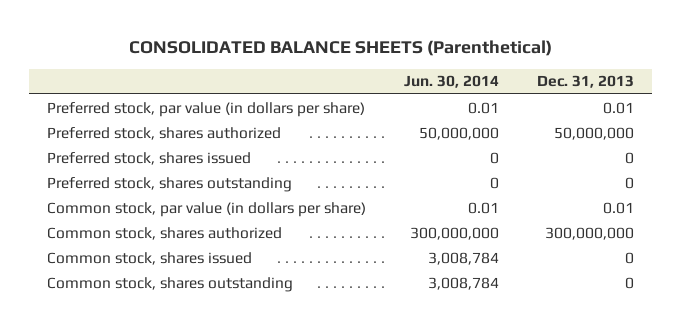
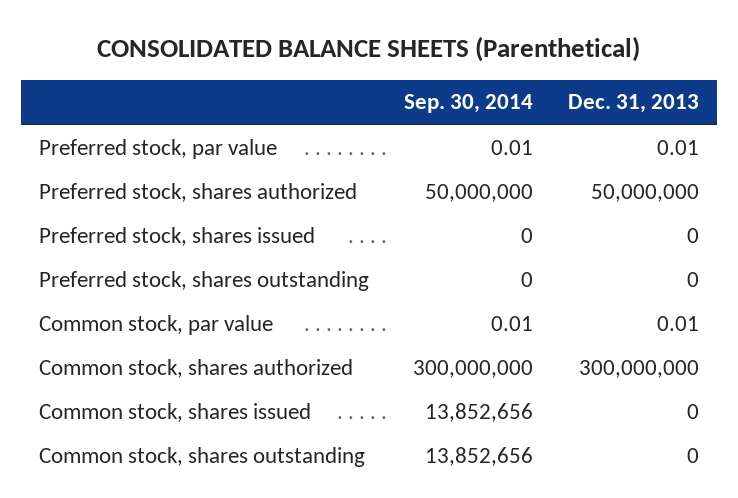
- | Jun. 30, 2014 | Dec. 31, 2013
+ | Sep. 30, 2014 | Dec. 31, 2013
- Preferred stock, par value (in dollars per share) | 0.01 | 0.01
+ Preferred stock, par value | 0.01 | 0.01
- Common stock, par value (in dollars per share) | 0.01 | 0.01
+ Common stock, par value | 0.01 | 0.01

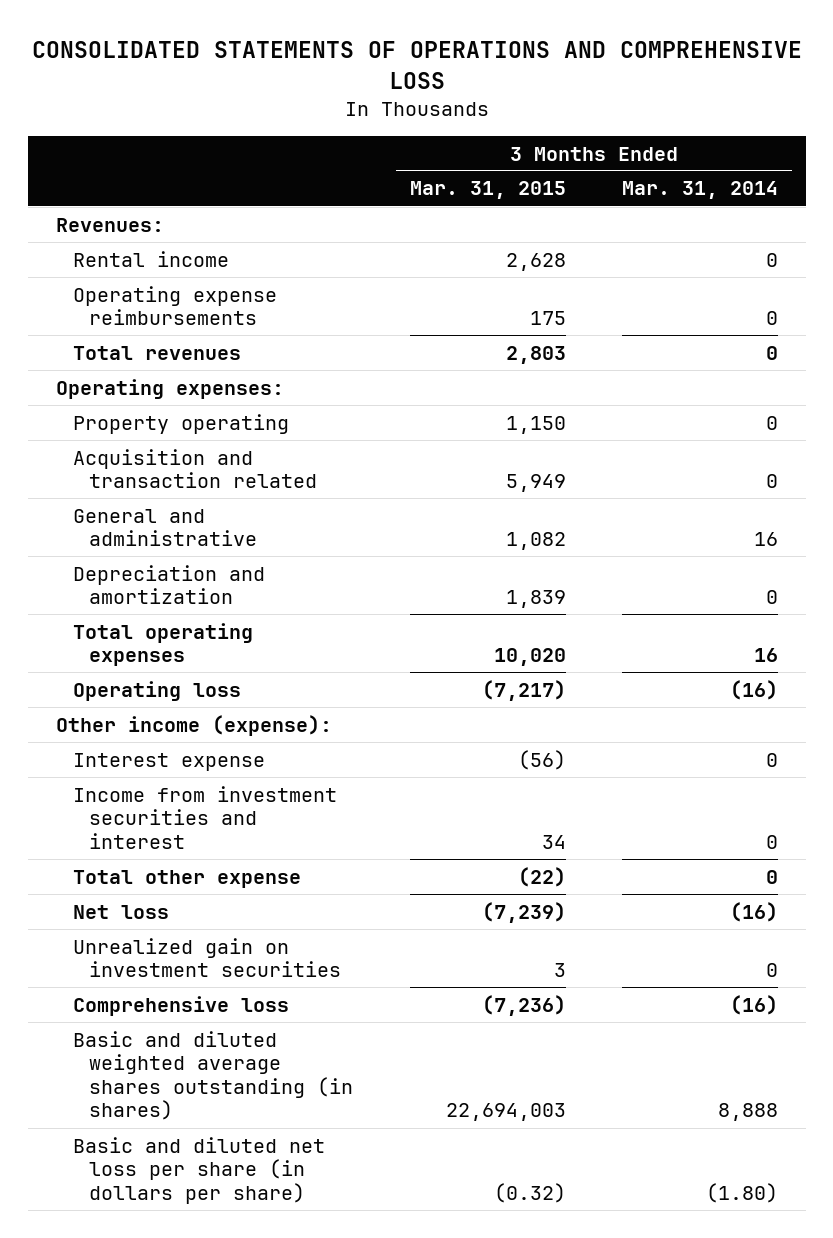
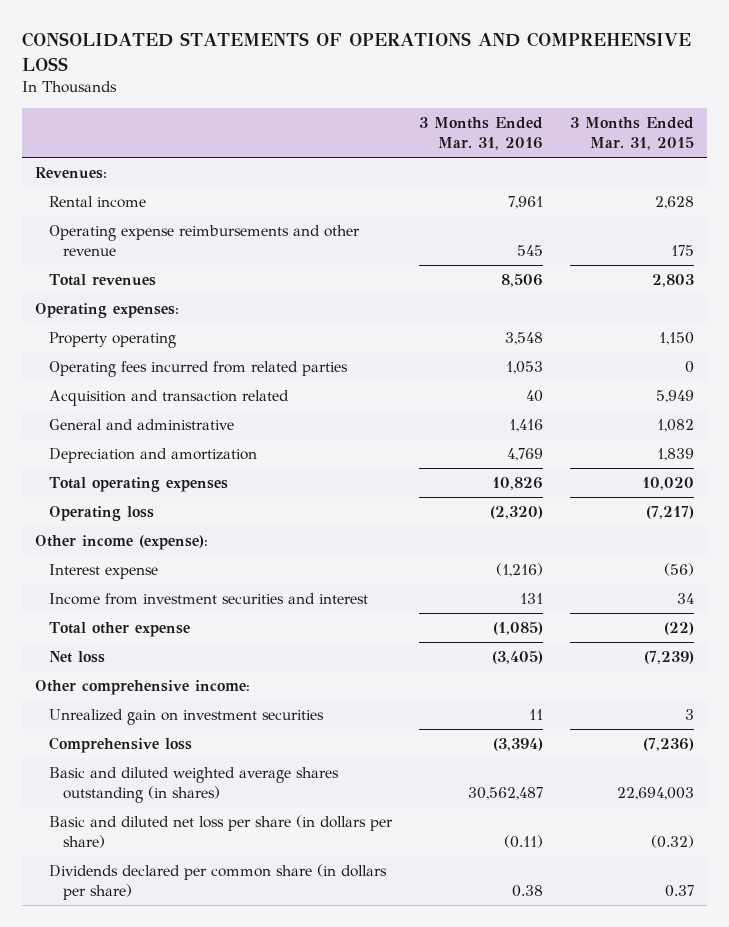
- | 3 Months Ended Mar. 31, 2015 | 3 Months Ended Mar. 31, 2014
+ | 3 Months Ended Mar. 31, 2016 | 3 Months Ended Mar. 31, 2015
- Operating expense reimbursements | 175 | 0
+ Operating expense reimbursements and other revenue | 545 | 175
+ Operating fees incurred from related parties | 1,053 | 0
+ Other comprehensive income:
+ Dividends declared per common share (in dollars per share) | 0.38 | 0.37

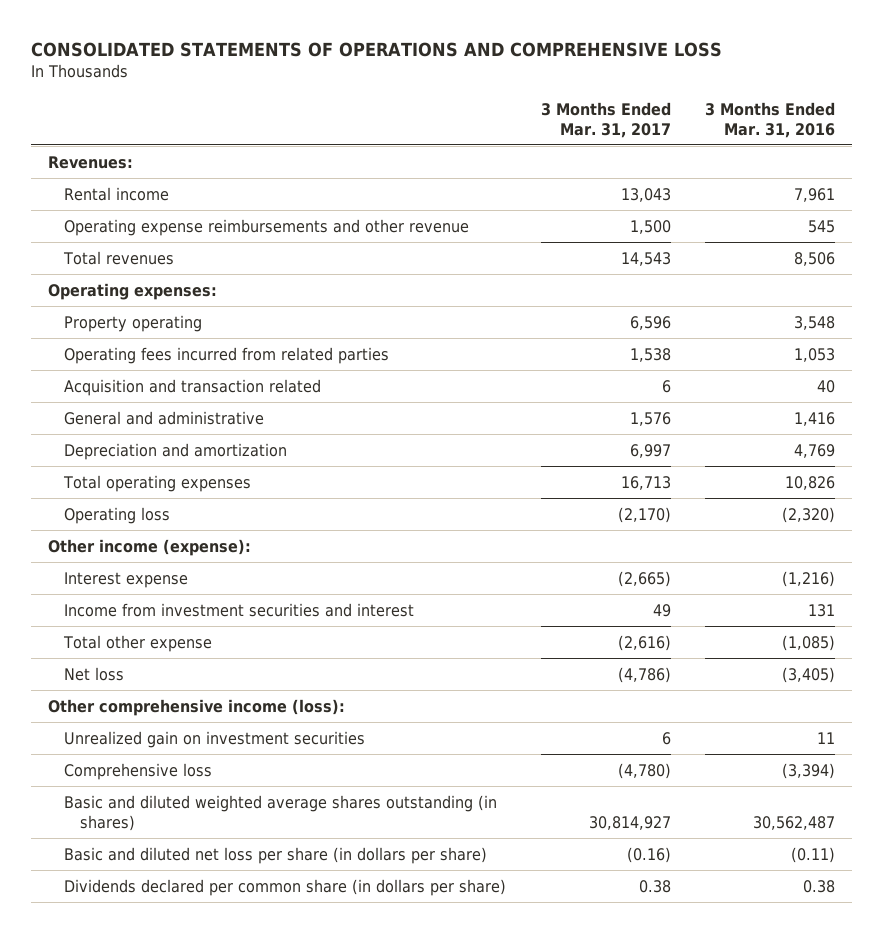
- | 3 Months Ended Mar. 31, 2016 | 3 Months Ended Mar. 31, 2015
+ | 3 Months Ended Mar. 31, 2017 | 3 Months Ended Mar. 31, 2016
- Other comprehensive income:
+ Other comprehensive income (loss):

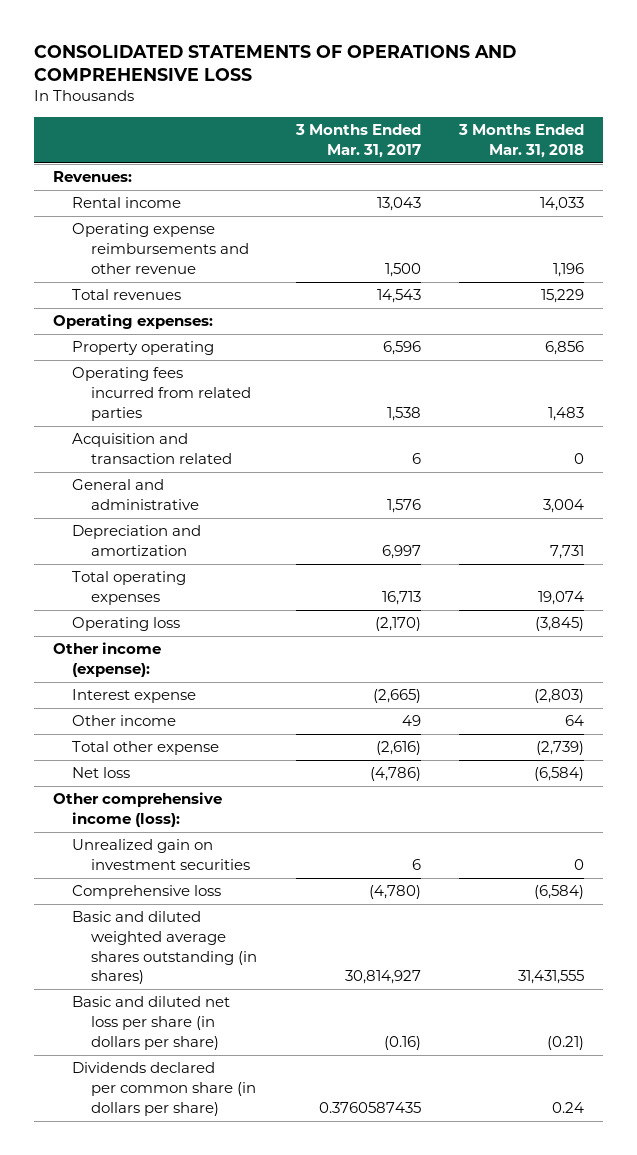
- | 3 Months Ended Mar. 31, 2017 | 3 Months Ended Mar. 31, 2016
+ | 3 Months Ended Mar. 31, 2017 | 3 Months Ended Mar. 31, 2018
- Income from investment securities and interest | 49 | 131
+ Other income | 49 | 64
- Dividends declared per common share (in dollars per share) | 0.38 | 0.38
+ Dividends declared per common share (in dollars per share) | 0.3760587435 | 0.24

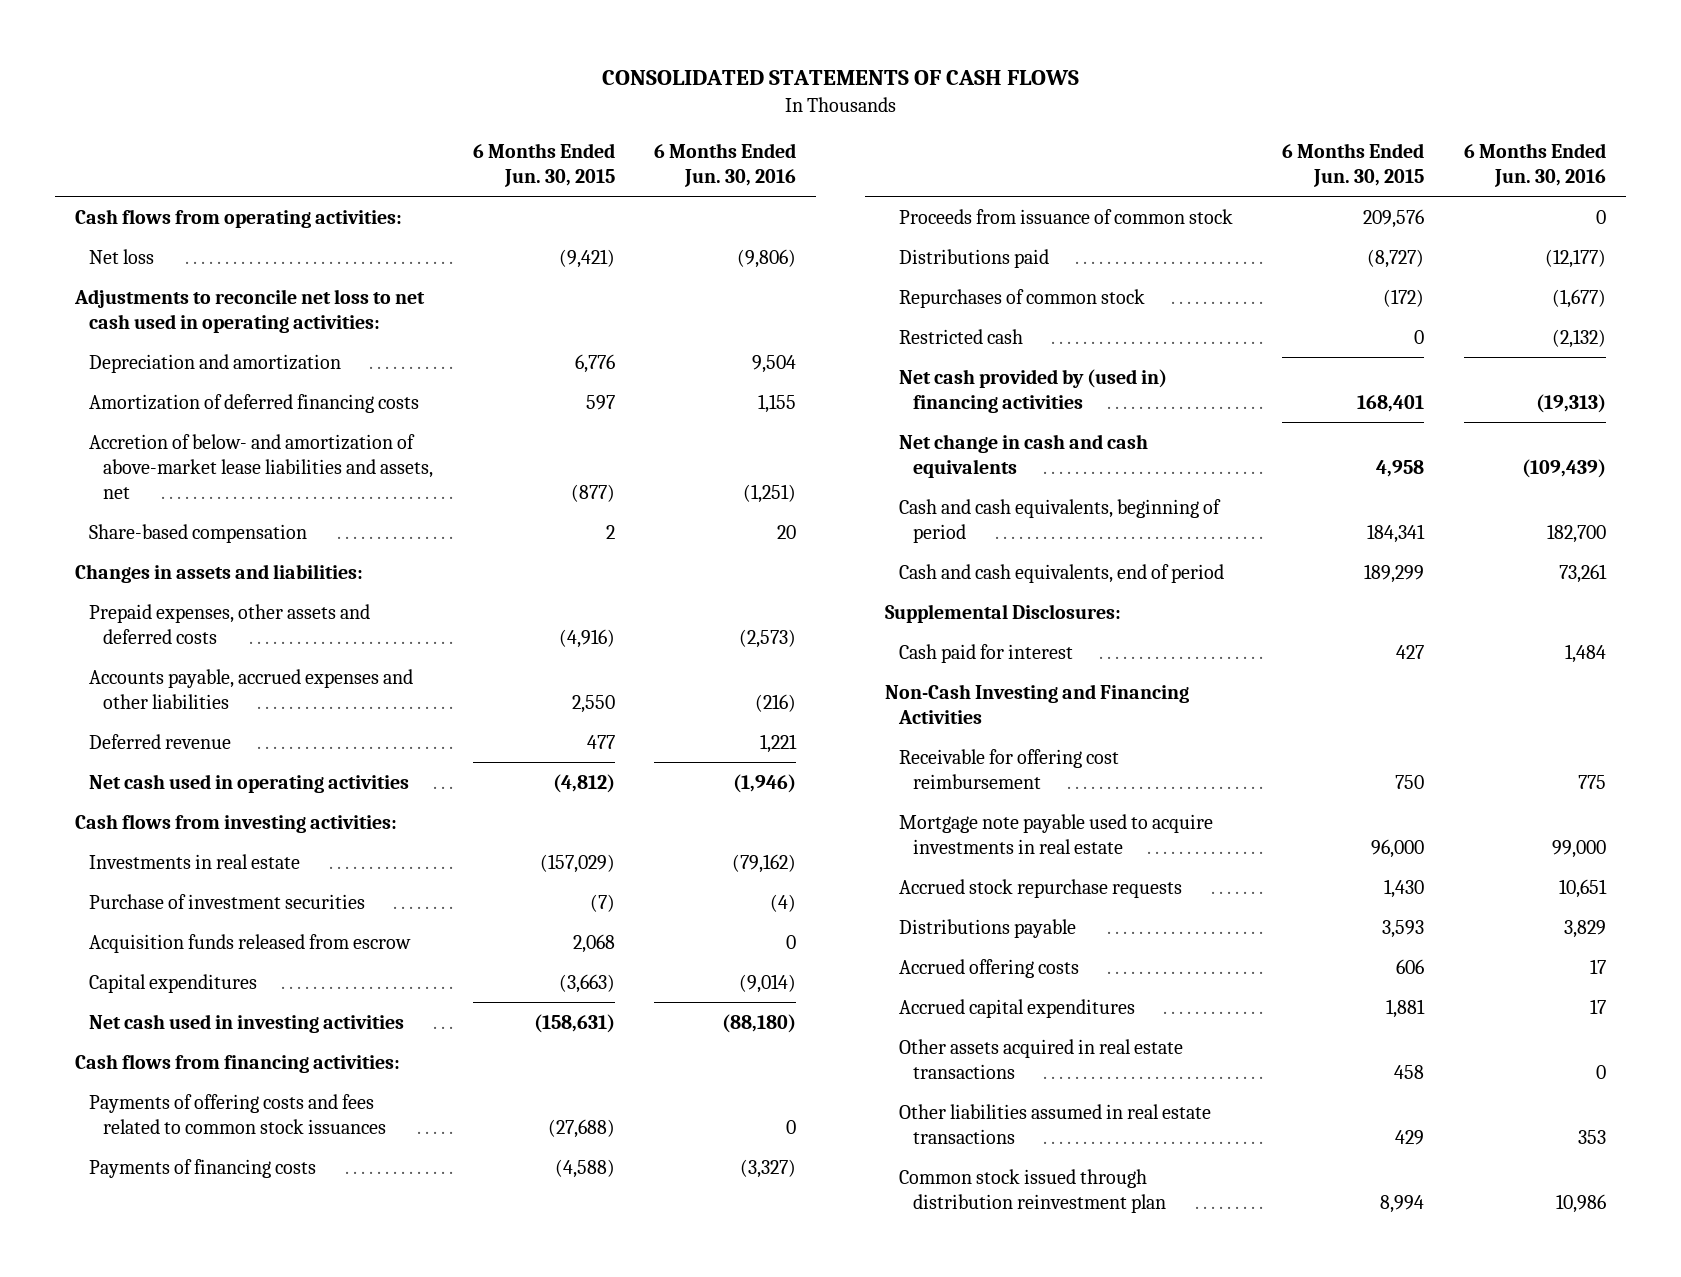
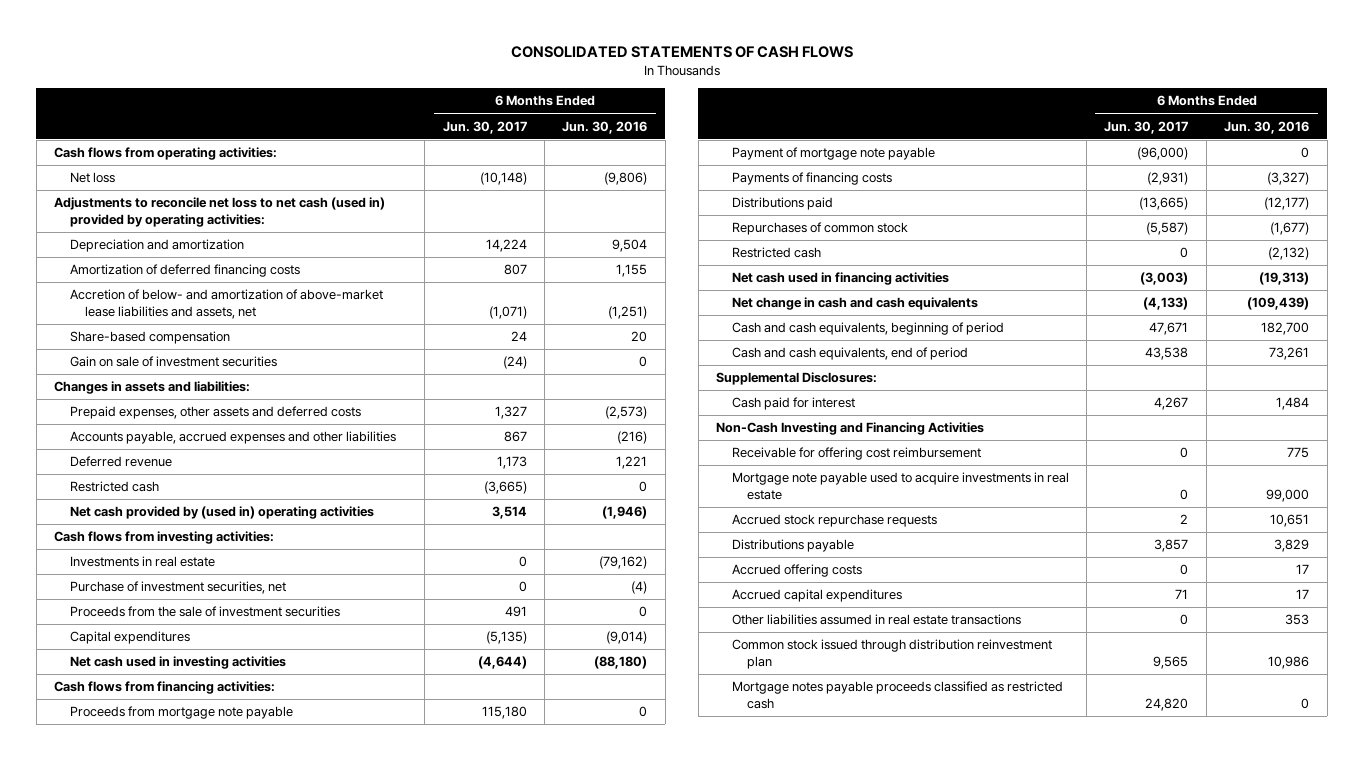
- | 6 Months Ended Jun. 30, 2015 | 6 Months Ended Jun. 30, 2016
+ | 6 Months Ended Jun. 30, 2017 | 6 Months Ended Jun. 30, 2016
- Adjustments to reconcile net loss to net cash used in operating activities:
+ Adjustments to reconcile net loss to net cash (used in) provided by operating activities:
+ Gain on sale of investment securities | (24) | 0
- Net cash used in operating activities | (4,812) | (1,946)
+ Restricted cash | (3,665) | 0
+ Net cash provided by (used in) operating activities | 3,514 | (1,946)
- Purchase of investment securities | (7) | (4)
- Acquisition funds released from escrow | 2,068 | 0
+ Purchase of investment securities, net | 0 | (4)
+ Proceeds from the sale of investment securities | 491 | 0
- Payments of offering costs and fees related to common stock issuances | (27,688) | 0
+ Proceeds from mortgage note payable | 115,180 | 0
+ Payment of mortgage note payable | (96,000) | 0
- Proceeds from issuance of common stock | 209,576 | 0
- Net cash provided by (used in) financing activities | 168,401 | (19,313)
+ Net cash used in financing activities | (3,003) | (19,313)
- Other assets acquired in real estate transactions | 458 | 0
+ Mortgage notes payable proceeds classified as restricted cash | 24,820 | 0

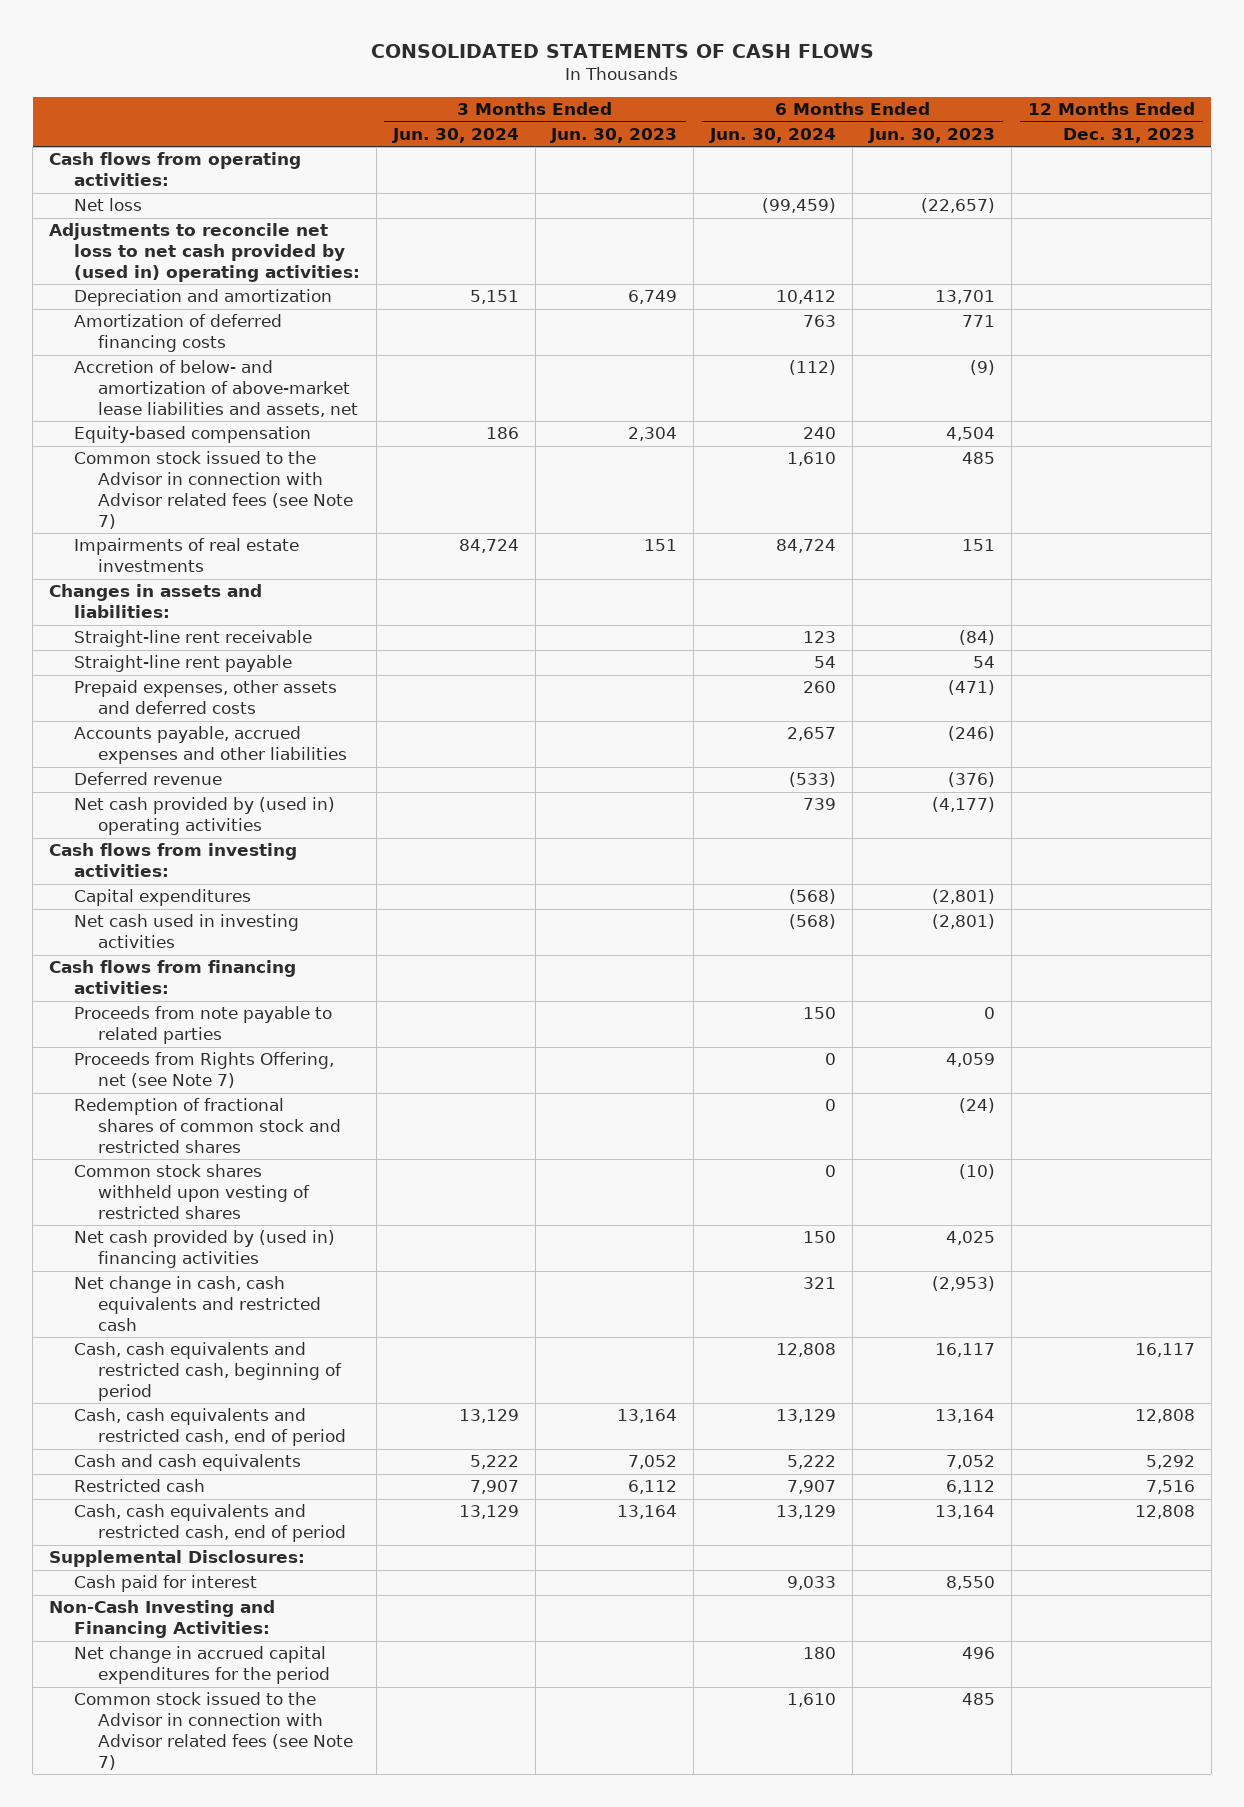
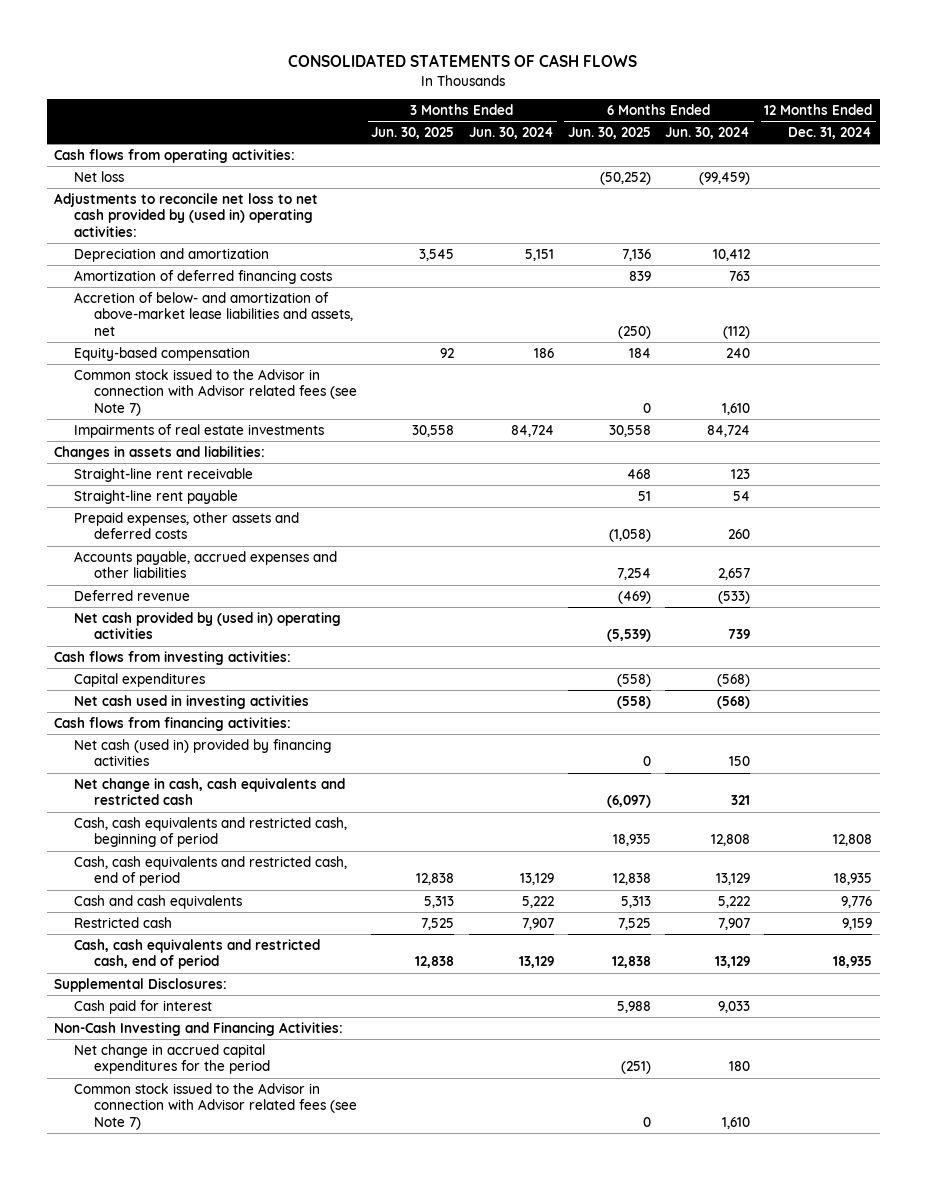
- | 3 Months Ended Jun. 30, 2024 | 3 Months Ended Jun. 30, 2023 | 6 Months Ended Jun. 30, 2024 | 6 Months Ended Jun. 30, 2023 | 12 Months Ended Dec. 31, 2023
+ | 3 Months Ended Jun. 30, 2025 | 3 Months Ended Jun. 30, 2024 | 6 Months Ended Jun. 30, 2025 | 6 Months Ended Jun. 30, 2024 | 12 Months Ended Dec. 31, 2024
- Proceeds from note payable to related parties | | | 150 | 0 |
- Proceeds from Rights Offering, net (see Note 7) | | | 0 | 4,059 |
- Redemption of fractional shares of common stock and restricted shares | | | 0 | (24) |
- Common stock shares withheld upon vesting of restricted shares | | | 0 | (10) |
- Net cash provided by (used in) financing activities | | | 150 | 4,025 |
+ Net cash (used in) provided by financing activities | | | 0 | 150 |

